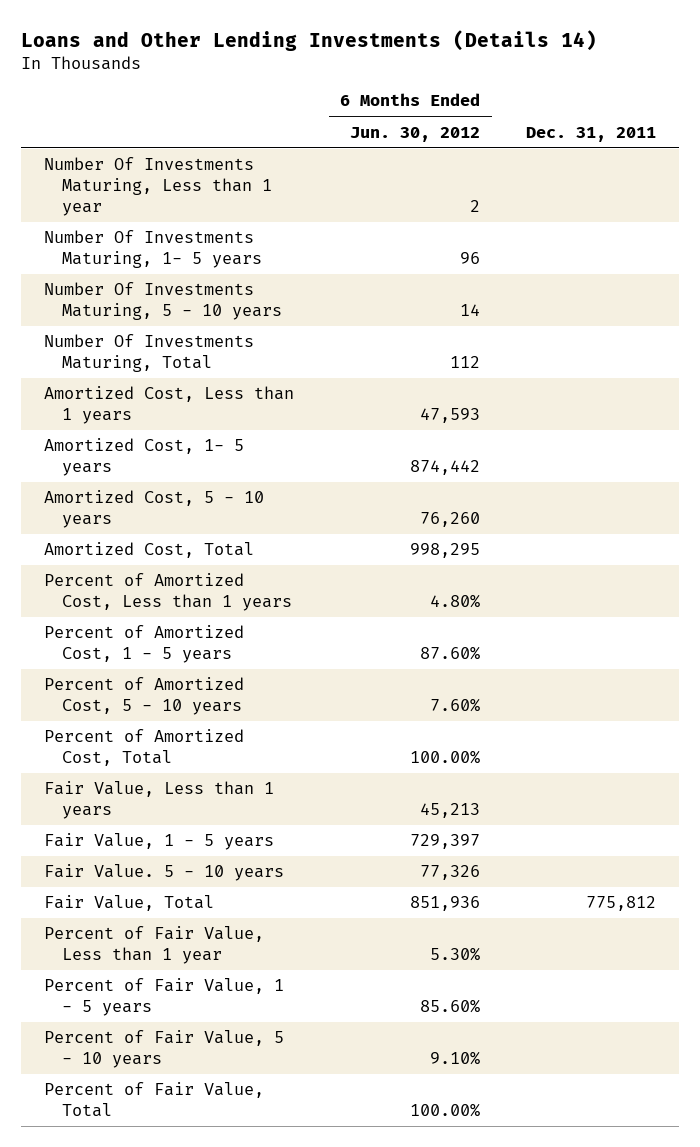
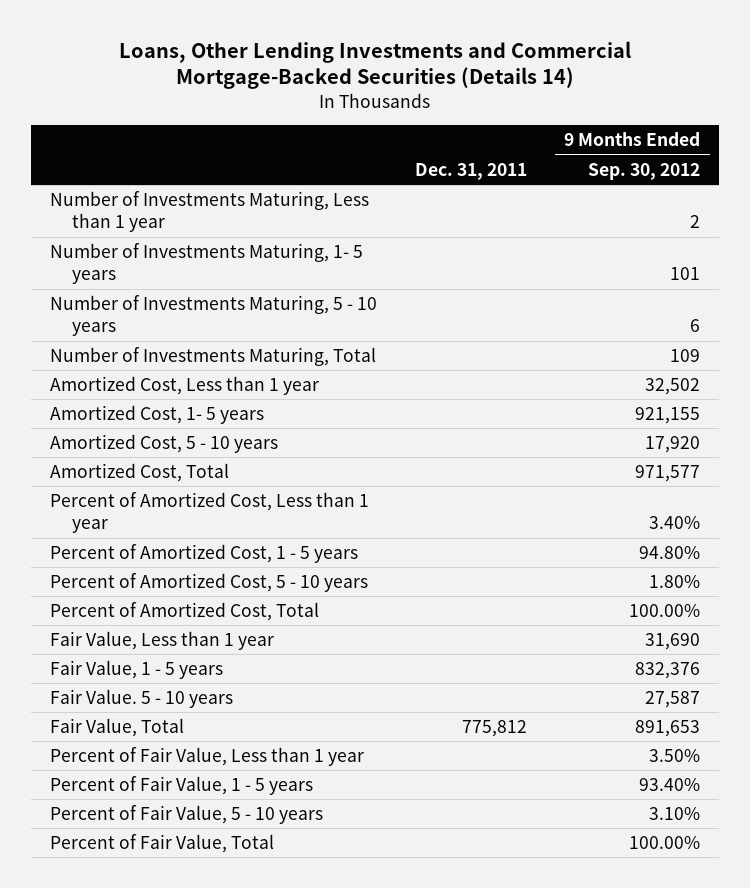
- Loans and Other Lending Investments (Details 14)
+ Loans, Other Lending Investments and Commercial Mortgage-Backed Securities (Details 14)
- | 6 Months Ended Jun. 30, 2012 | Dec. 31, 2011
+ | Dec. 31, 2011 | 9 Months Ended Sep. 30, 2012
- Number Of Investments Maturing, Less than 1 year | 2 |
- Number Of Investments Maturing, 1- 5 years | 96 |
- Number Of Investments Maturing, 5 - 10 years | 14 |
- Number Of Investments Maturing, Total | 112 |
- Amortized Cost, Less than 1 years | 47,593 |
+ Number of Investments Maturing, Less than 1 year | | 2
+ Number of Investments Maturing, 1- 5 years | | 101
+ Number of Investments Maturing, 5 - 10 years | | 6
+ Number of Investments Maturing, Total | | 109
+ Amortized Cost, Less than 1 year | | 32,502
- Percent of Amortized Cost, Less than 1 years | 4.80% |
+ Percent of Amortized Cost, Less than 1 year | | 3.40%
- Fair Value, Less than 1 years | 45,213 |
+ Fair Value, Less than 1 year | | 31,690

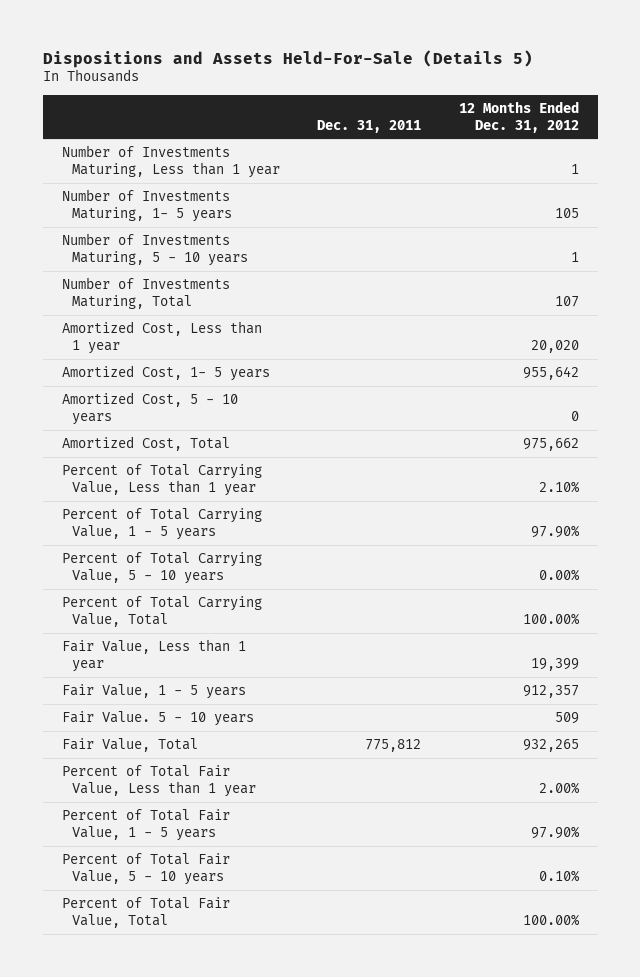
- Loans, Other Lending Investments and Commercial Mortgage-Backed Securities (Details 14)
+ Dispositions and Assets Held-For-Sale (Details 5)
- | Dec. 31, 2011 | 9 Months Ended Sep. 30, 2012
+ | Dec. 31, 2011 | 12 Months Ended Dec. 31, 2012
- Percent of Amortized Cost, Less than 1 year | | 3.40%
- Percent of Amortized Cost, 1 - 5 years | | 94.80%
- Percent of Amortized Cost, 5 - 10 years | | 1.80%
- Percent of Amortized Cost, Total | | 100.00%
+ Percent of Total Carrying Value, Less than 1 year | | 2.10%
+ Percent of Total Carrying Value, 1 - 5 years | | 97.90%
+ Percent of Total Carrying Value, 5 - 10 years | | 0.00%
+ Percent of Total Carrying Value, Total | | 100.00%
- Percent of Fair Value, Less than 1 year | | 3.50%
- Percent of Fair Value, 1 - 5 years | | 93.40%
- Percent of Fair Value, 5 - 10 years | | 3.10%
- Percent of Fair Value, Total | | 100.00%
+ Percent of Total Fair Value, Less than 1 year | | 2.00%
+ Percent of Total Fair Value, 1 - 5 years | | 97.90%
+ Percent of Total Fair Value, 5 - 10 years | | 0.10%
+ Percent of Total Fair Value, Total | | 100.00%

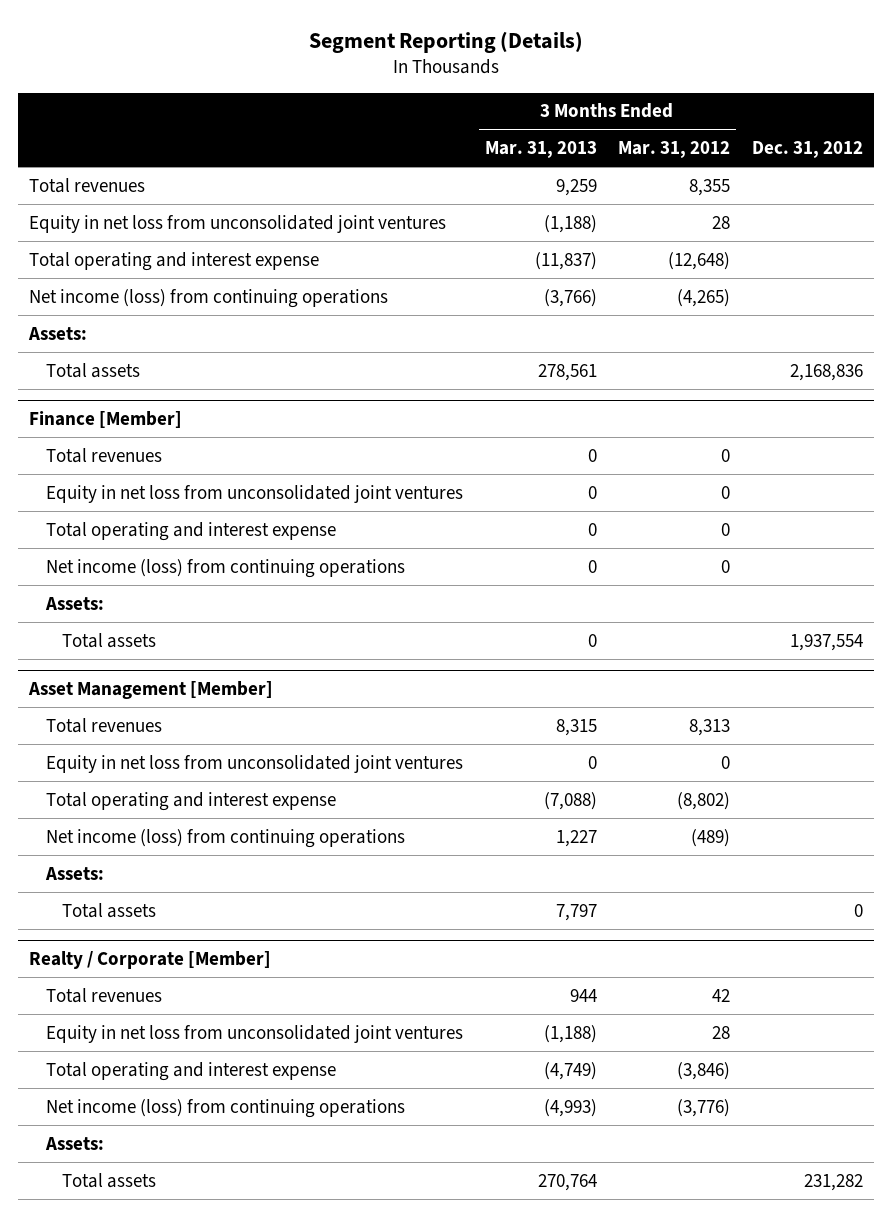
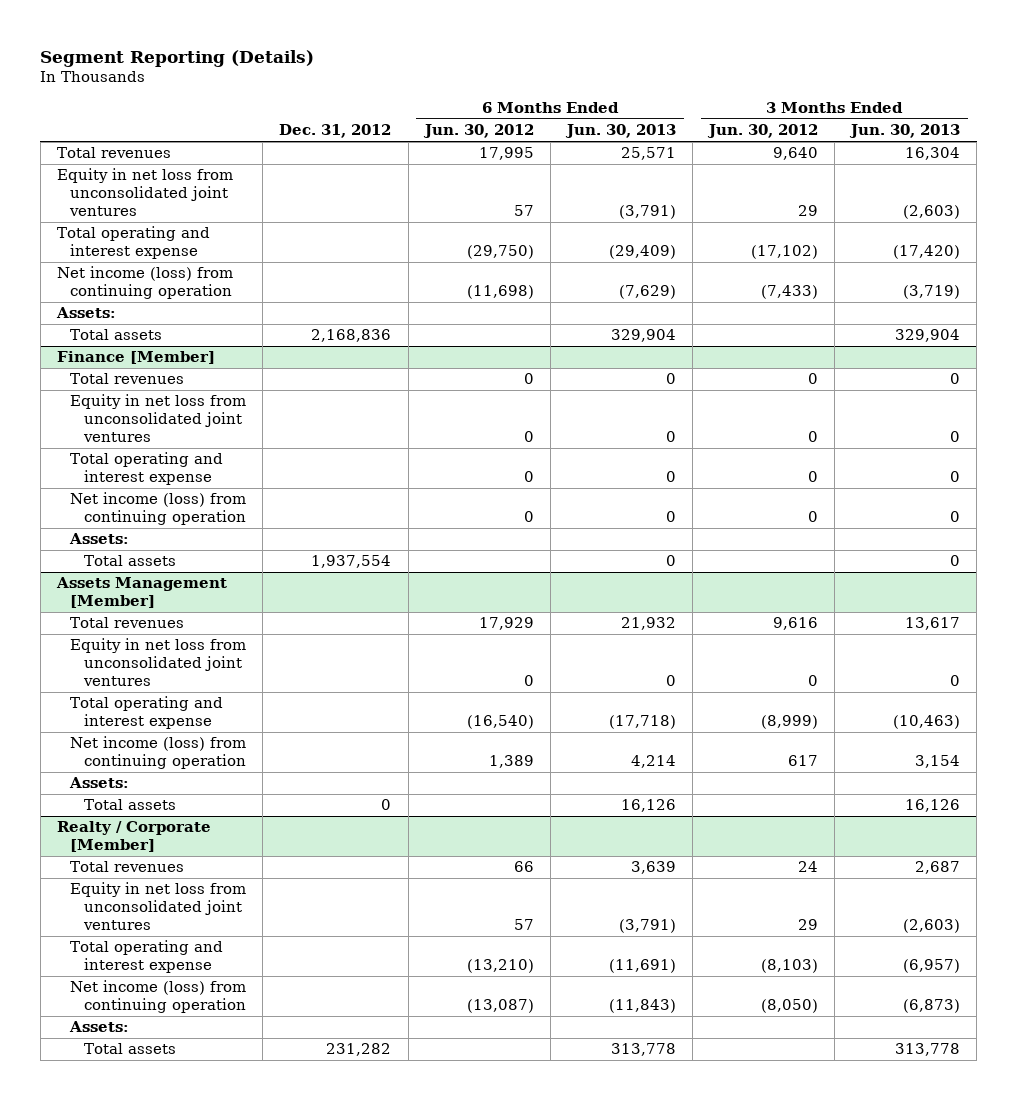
- | 3 Months Ended Mar. 31, 2013 | 3 Months Ended Mar. 31, 2012 | Dec. 31, 2012
+ | Dec. 31, 2012 | 6 Months Ended Jun. 30, 2012 | 6 Months Ended Jun. 30, 2013 | 3 Months Ended Jun. 30, 2012 | 3 Months Ended Jun. 30, 2013
- Net income (loss) from continuing operations | (3,766) | (4,265) |
+ Net income (loss) from continuing operation | | (11,698) | (7,629) | (7,433) | (3,719)
@ Finance [Member]
- Net income (loss) from continuing operations | 0 | 0 |
+ Net income (loss) from continuing operation | | 0 | 0 | 0 | 0
- Asset Management [Member]
+ Assets Management [Member]
- Net income (loss) from continuing operations | 1,227 | (489) |
+ Net income (loss) from continuing operation | | 1,389 | 4,214 | 617 | 3,154
@ Realty / Corporate [Member]
- Net income (loss) from continuing operations | (4,993) | (3,776) |
+ Net income (loss) from continuing operation | | (13,087) | (11,843) | (8,050) | (6,873)

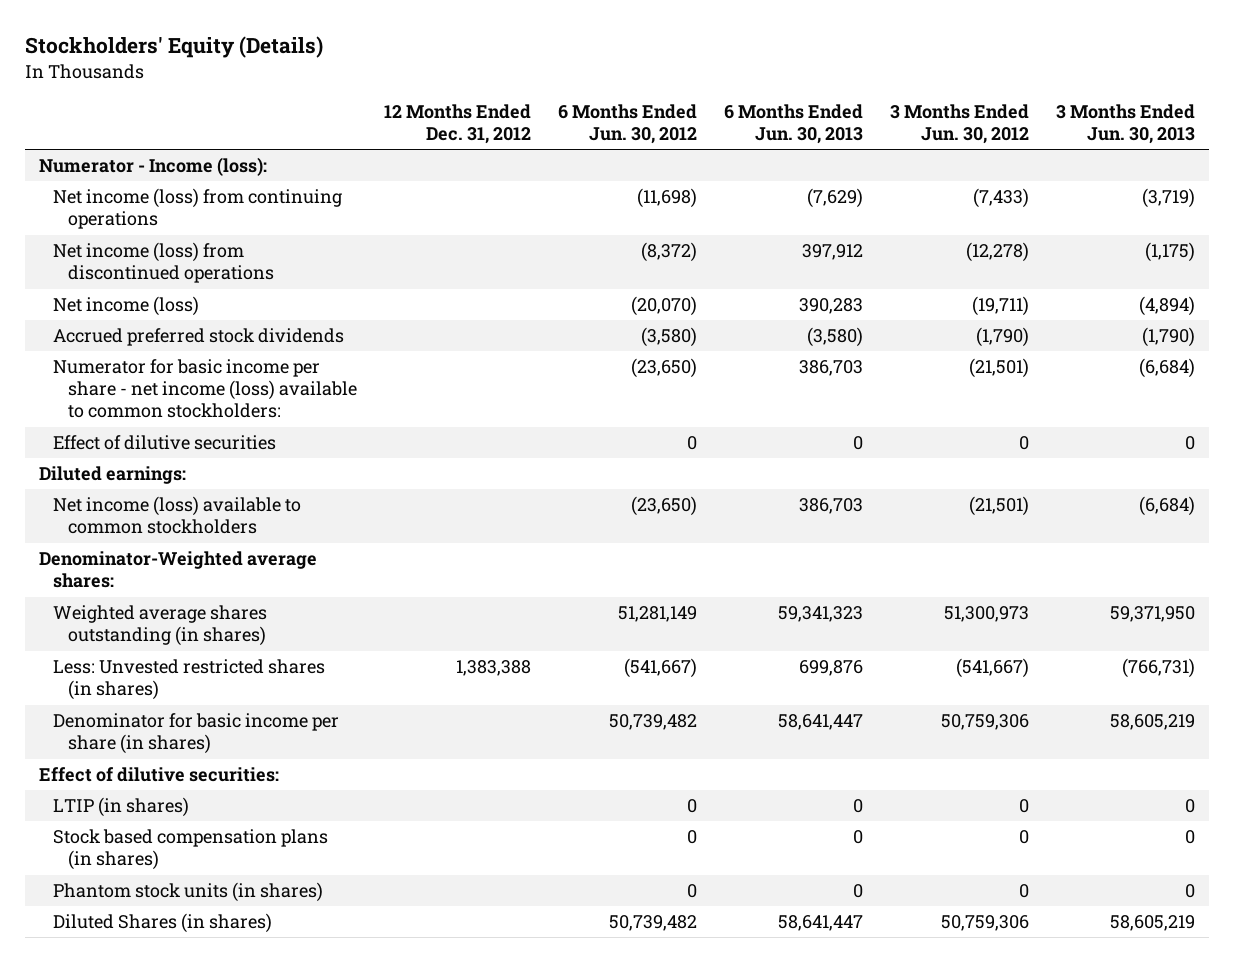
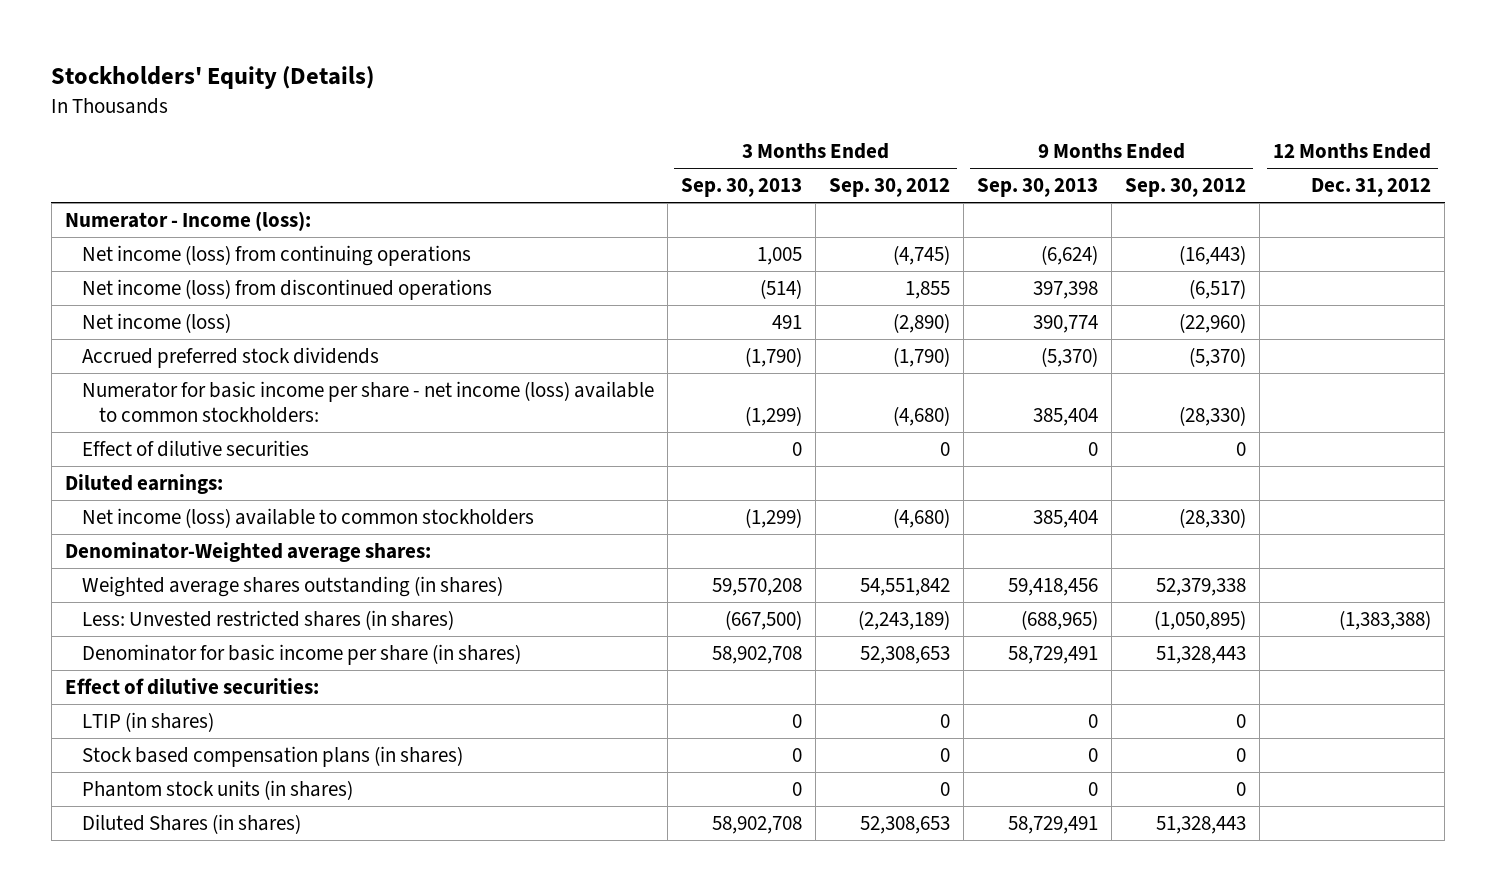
- | 12 Months Ended Dec. 31, 2012 | 6 Months Ended Jun. 30, 2012 | 6 Months Ended Jun. 30, 2013 | 3 Months Ended Jun. 30, 2012 | 3 Months Ended Jun. 30, 2013
+ | 3 Months Ended Sep. 30, 2013 | 3 Months Ended Sep. 30, 2012 | 9 Months Ended Sep. 30, 2013 | 9 Months Ended Sep. 30, 2012 | 12 Months Ended Dec. 31, 2012
- Less: Unvested restricted shares (in shares) | 1,383,388 | (541,667) | 699,876 | (541,667) | (766,731)
+ Less: Unvested restricted shares (in shares) | (667,500) | (2,243,189) | (688,965) | (1,050,895) | (1,383,388)

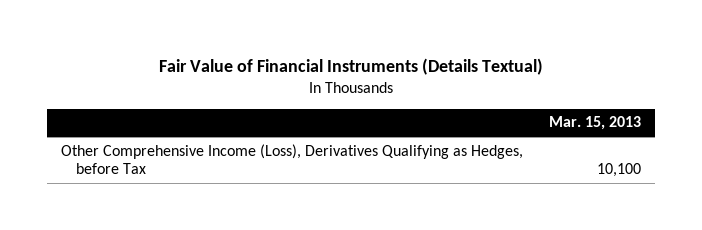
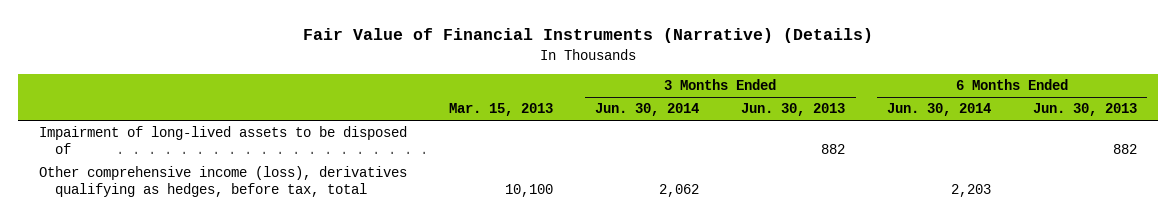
- Fair Value of Financial Instruments (Details Textual)
+ Fair Value of Financial Instruments (Narrative) (Details)
- | Mar. 15, 2013
+ | Mar. 15, 2013 | 3 Months Ended Jun. 30, 2014 | 3 Months Ended Jun. 30, 2013 | 6 Months Ended Jun. 30, 2014 | 6 Months Ended Jun. 30, 2013
- Other Comprehensive Income (Loss), Derivatives Qualifying as Hedges, before Tax | 10,100
+ Impairment of long-lived assets to be disposed of | | | 882 | | 882
+ Other comprehensive income (loss), derivatives qualifying as hedges, before tax, total | 10,100 | 2,062 | | 2,203 |

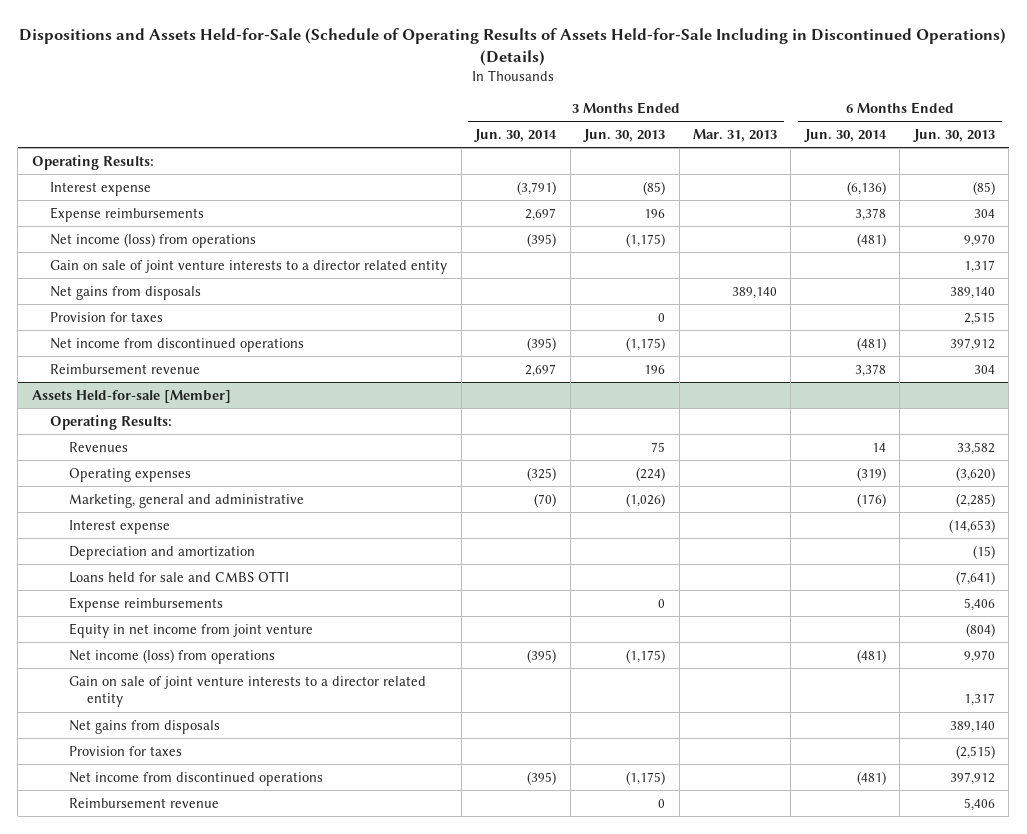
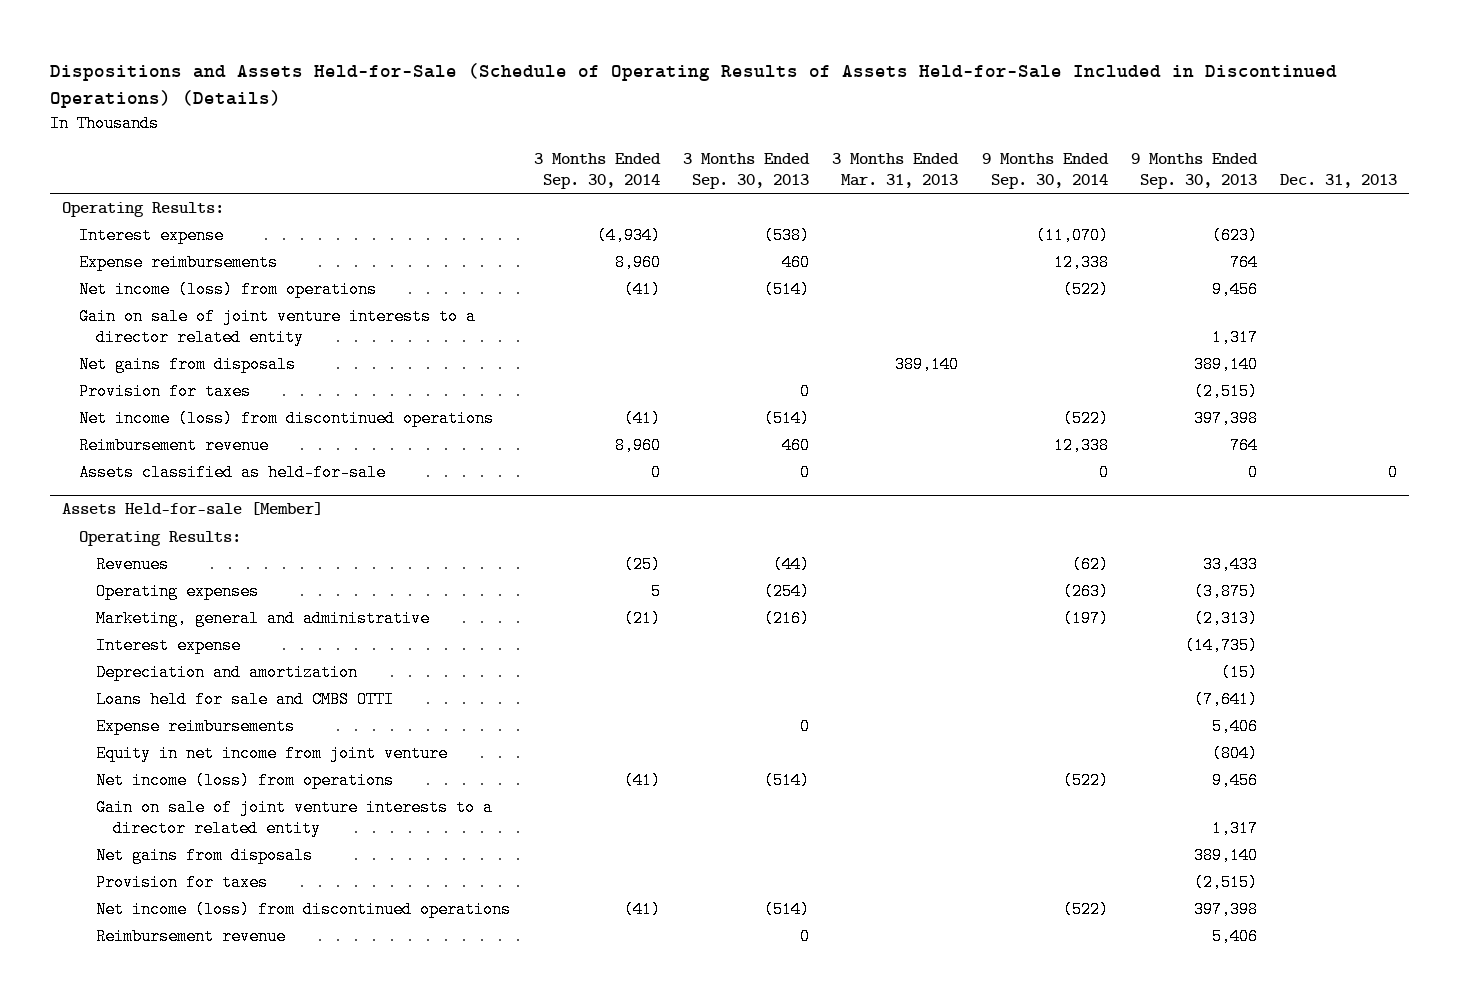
- Dispositions and Assets Held-for-Sale (Schedule of Operating Results of Assets Held-for-Sale Including in Discontinued Operations) (Details)
+ Dispositions and Assets Held-for-Sale (Schedule of Operating Results of Assets Held-for-Sale Included in Discontinued Operations) (Details)
- | 3 Months Ended Jun. 30, 2014 | 3 Months Ended Jun. 30, 2013 | 3 Months Ended Mar. 31, 2013 | 6 Months Ended Jun. 30, 2014 | 6 Months Ended Jun. 30, 2013
+ | 3 Months Ended Sep. 30, 2014 | 3 Months Ended Sep. 30, 2013 | 3 Months Ended Mar. 31, 2013 | 9 Months Ended Sep. 30, 2014 | 9 Months Ended Sep. 30, 2013 | Dec. 31, 2013
- Net income from discontinued operations | (395) | (1,175) | | (481) | 397,912
+ Net income (loss) from discontinued operations | (41) | (514) | | (522) | 397,398 |
+ Assets classified as held-for-sale | 0 | 0 | | 0 | 0 | 0
@ Assets Held-for-sale [Member]
- Net income from discontinued operations | (395) | (1,175) | | (481) | 397,912
+ Net income (loss) from discontinued operations | (41) | (514) | | (522) | 397,398 |

